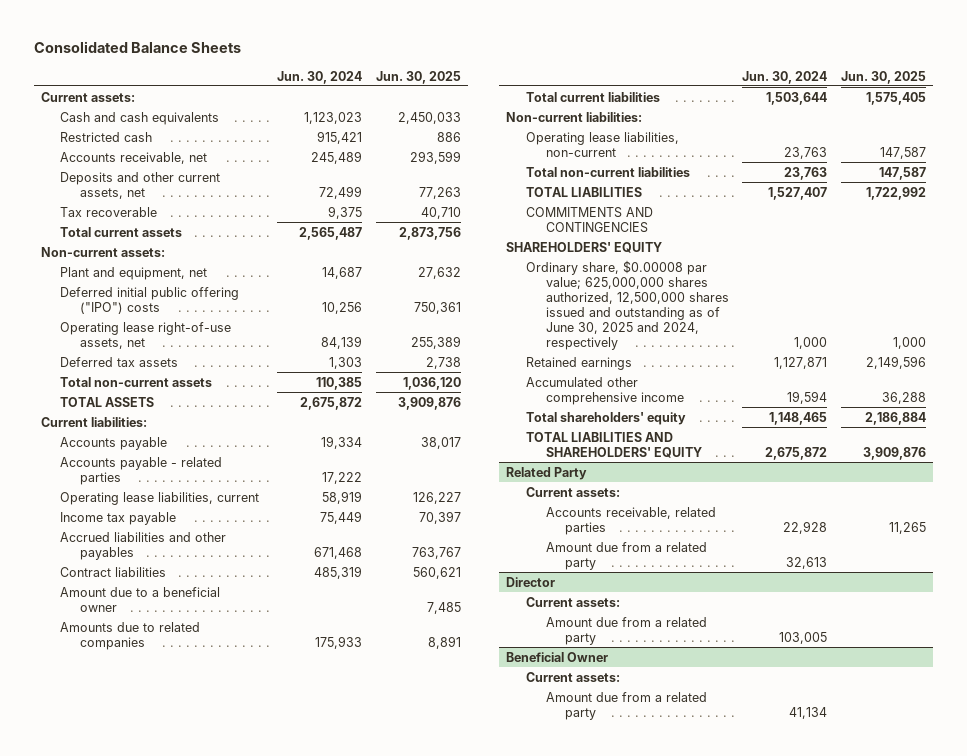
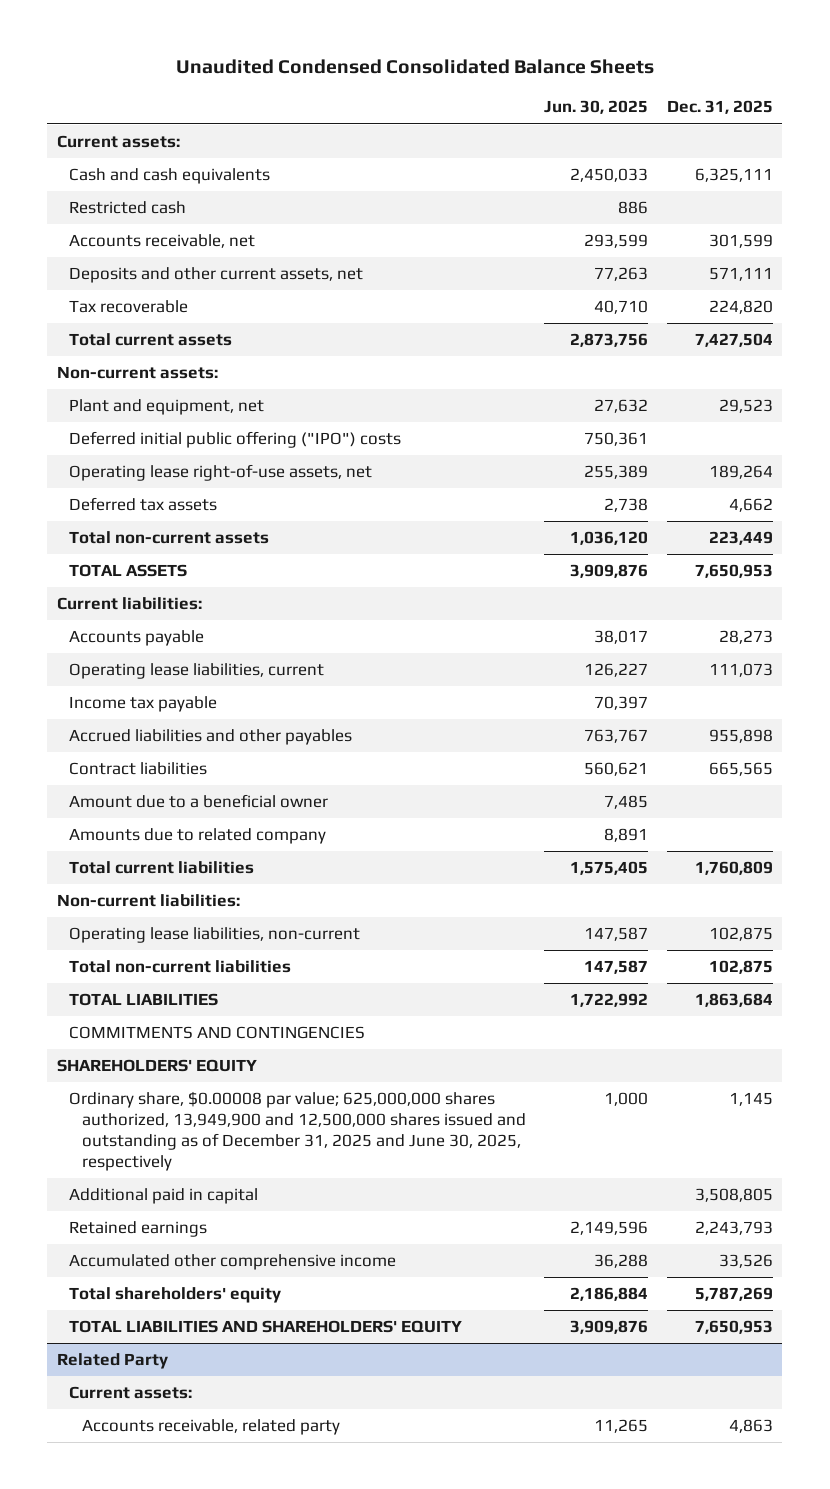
- Consolidated Balance Sheets
+ Unaudited Condensed Consolidated Balance Sheets
- | Jun. 30, 2024 | Jun. 30, 2025
+ | Jun. 30, 2025 | Dec. 31, 2025
- Accounts payable - related parties | 17,222 |
- Amounts due to related companies | 175,933 | 8,891
+ Amounts due to related company | 8,891 |
- Ordinary share, $0.00008 par value; 625,000,000 shares authorized, 12,500,000 shares issued and outstanding as of June 30, 2025 and 2024, respectively | 1,000 | 1,000
+ Ordinary share, $0.00008 par value; 625,000,000 shares authorized, 13,949,900 and 12,500,000 shares issued and outstanding as of December 31, 2025 and June 30, 2025, respectively | 1,000 | 1,145
+ Additional paid in capital | | 3,508,805
@ Related Party
- Accounts receivable, related parties | 22,928 | 11,265
- Amount due from a related party | 32,613 |
- Director
- Current assets:
- Amount due from a related party | 103,005 |
- Beneficial Owner
- Current assets:
- Amount due from a related party | 41,134 |
@ Related Party
+ Accounts receivable, related party | 11,265 | 4,863

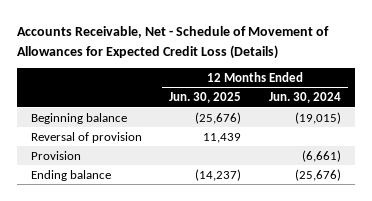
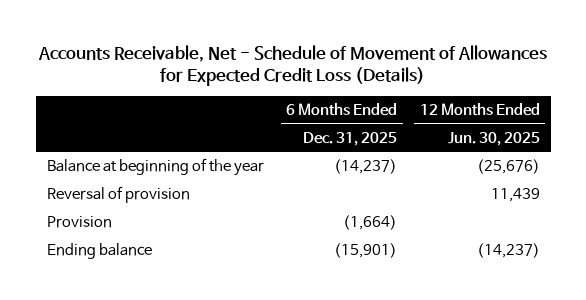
- | 12 Months Ended Jun. 30, 2025 | 12 Months Ended Jun. 30, 2024
+ | 6 Months Ended Dec. 31, 2025 | 12 Months Ended Jun. 30, 2025
- Beginning balance | (25,676) | (19,015)
+ Balance at beginning of the year | (14,237) | (25,676)

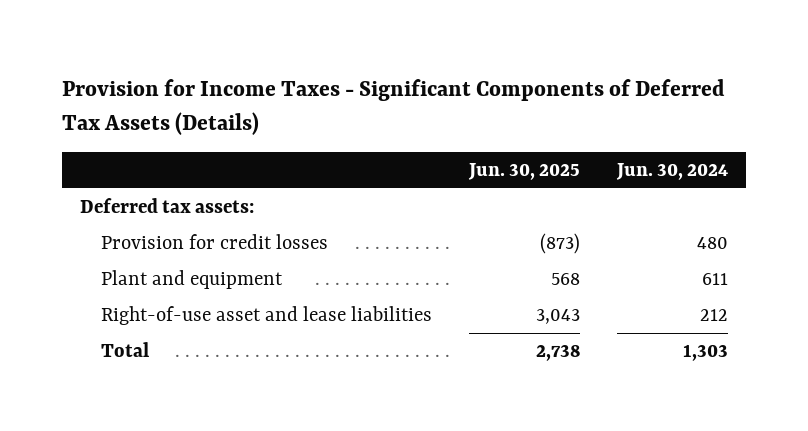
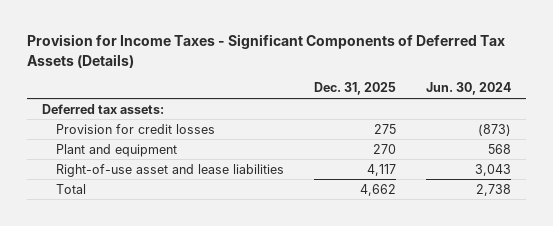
- | Jun. 30, 2025 | Jun. 30, 2024
+ | Dec. 31, 2025 | Jun. 30, 2024
- Provision for credit losses | (873) | 480
- Plant and equipment | 568 | 611
- Right-of-use asset and lease liabilities | 3,043 | 212
- Total | 2,738 | 1,303
+ Provision for credit losses | 275 | (873)
+ Plant and equipment | 270 | 568
+ Right-of-use asset and lease liabilities | 4,117 | 3,043
+ Total | 4,662 | 2,738

